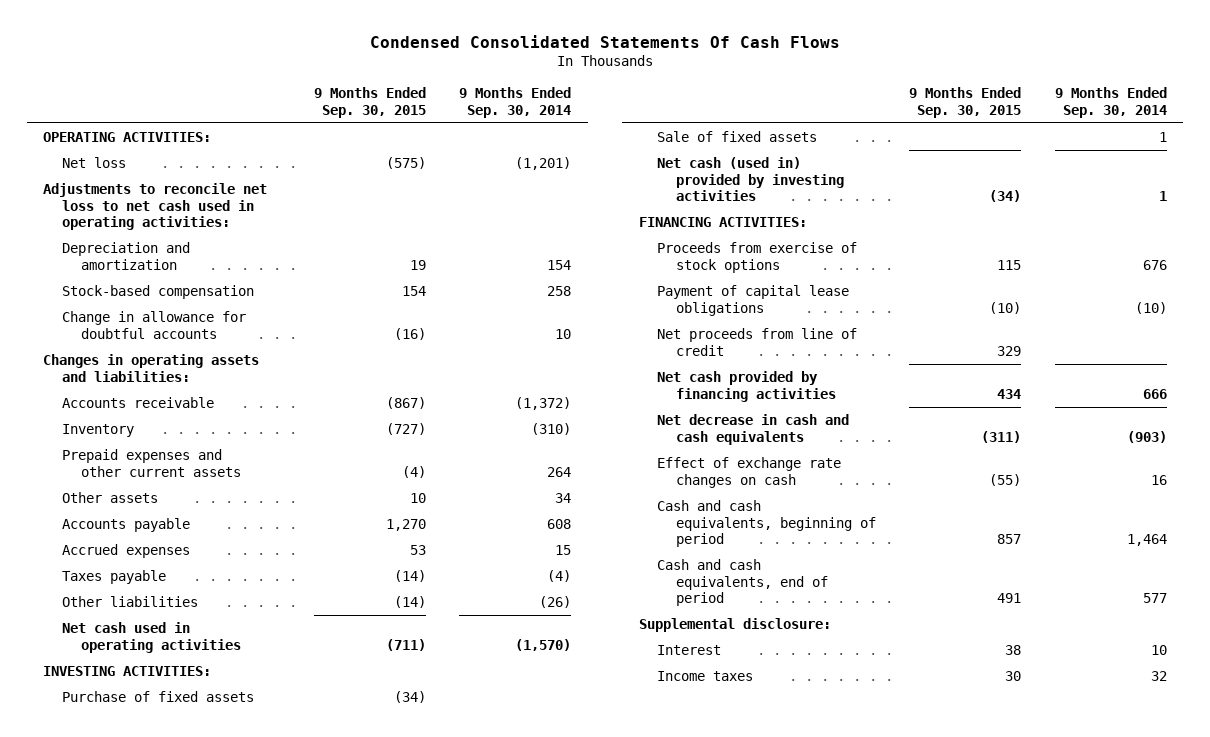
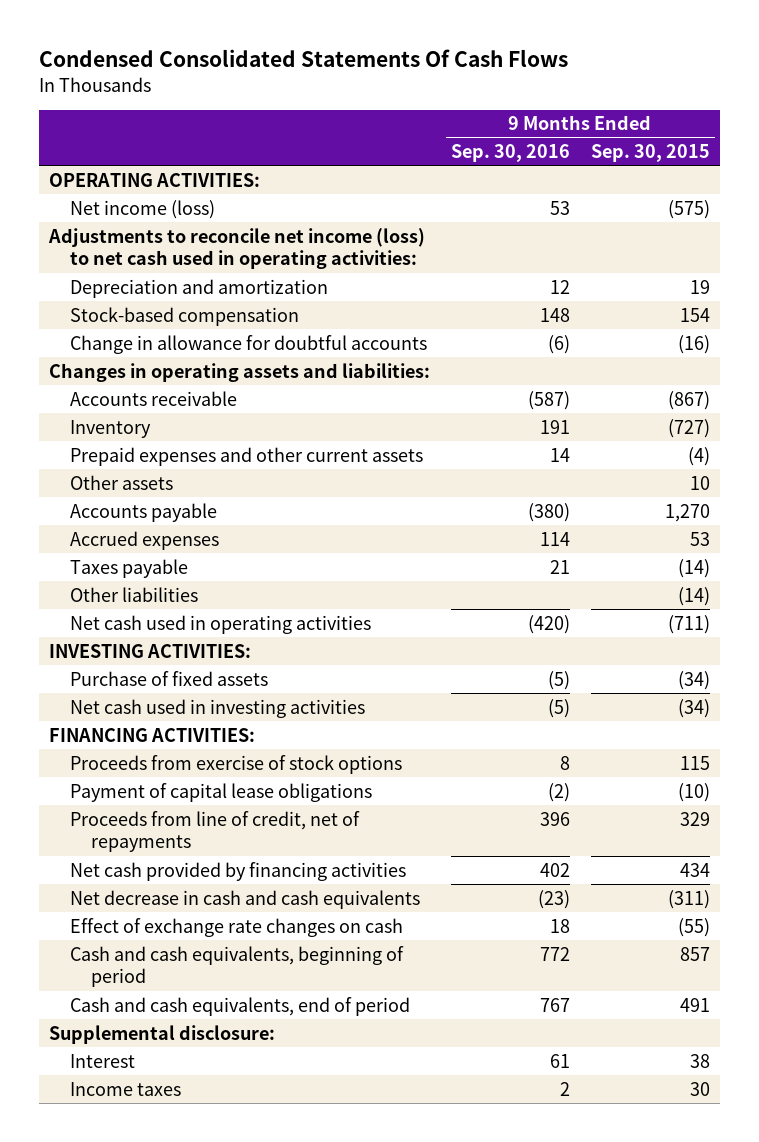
- | 9 Months Ended Sep. 30, 2015 | 9 Months Ended Sep. 30, 2014
+ | 9 Months Ended Sep. 30, 2016 | 9 Months Ended Sep. 30, 2015
- Net loss | (575) | (1,201)
- Adjustments to reconcile net loss to net cash used in operating activities:
+ Net income (loss) | 53 | (575)
+ Adjustments to reconcile net income (loss) to net cash used in operating activities:
- Sale of fixed assets | | 1
- Net cash (used in) provided by investing activities | (34) | 1
+ Net cash used in investing activities | (5) | (34)
- Net proceeds from line of credit | 329 |
+ Proceeds from line of credit, net of repayments | 396 | 329

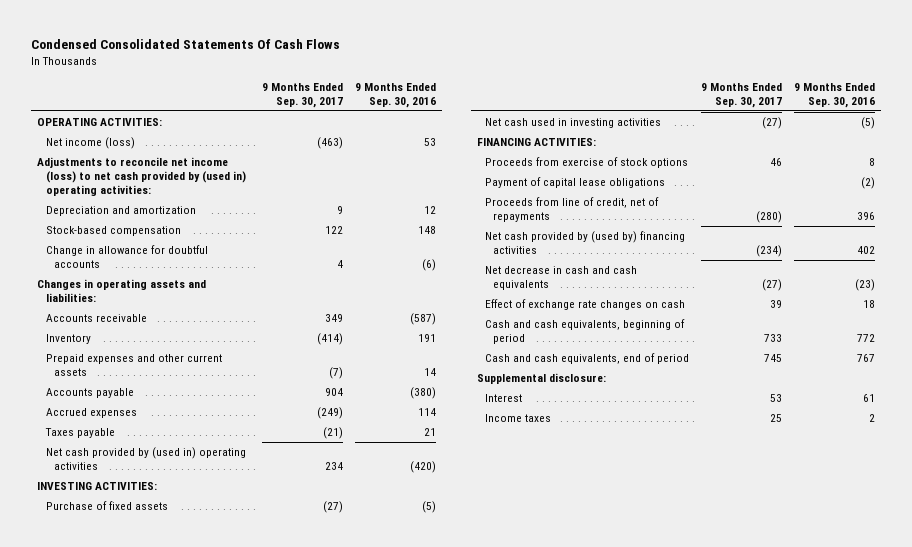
- | 9 Months Ended Sep. 30, 2016 | 9 Months Ended Sep. 30, 2015
+ | 9 Months Ended Sep. 30, 2017 | 9 Months Ended Sep. 30, 2016
- Adjustments to reconcile net income (loss) to net cash used in operating activities:
+ Adjustments to reconcile net income (loss) to net cash provided by (used in) operating activities:
- Other assets | | 10
- Other liabilities | | (14)
- Net cash used in operating activities | (420) | (711)
+ Net cash provided by (used in) operating activities | 234 | (420)
- Net cash provided by financing activities | 402 | 434
+ Net cash provided by (used by) financing activities | (234) | 402

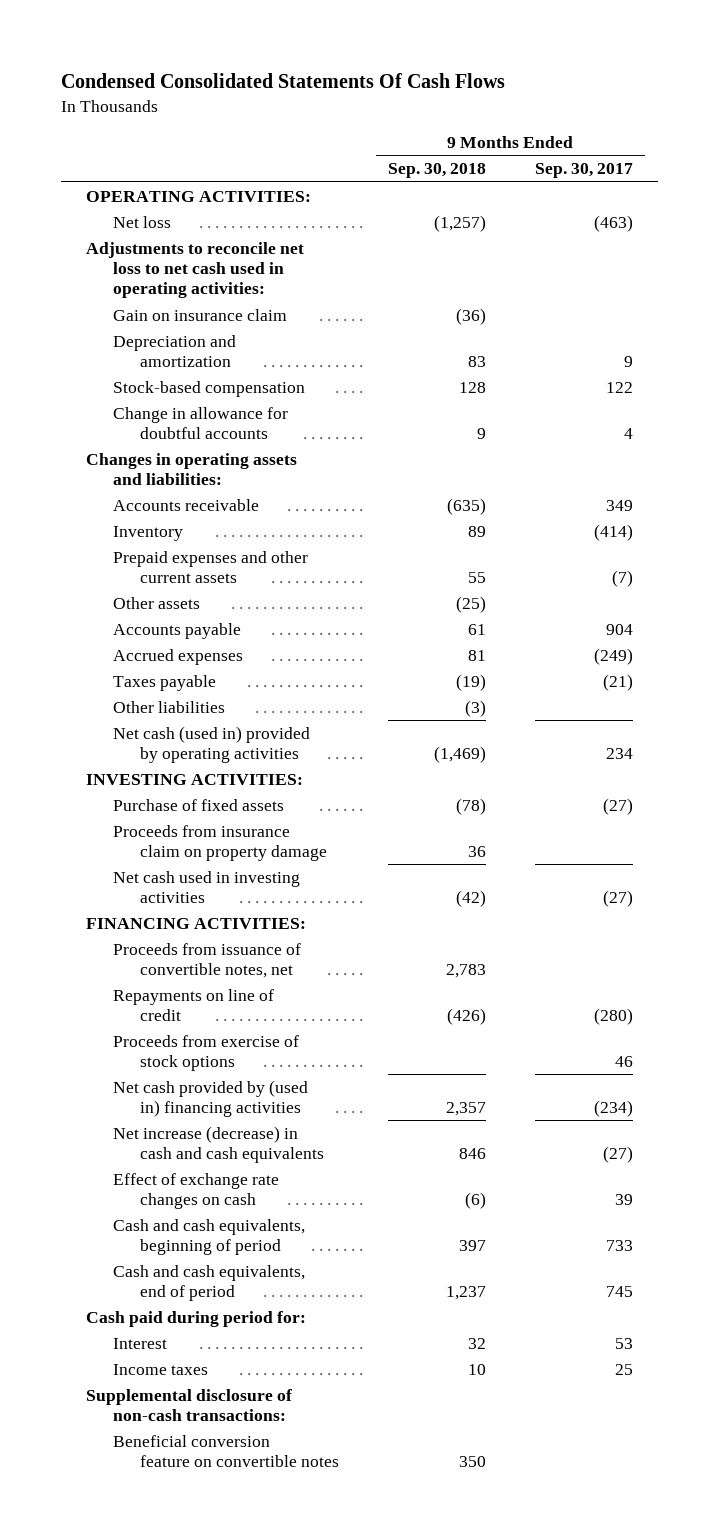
- | 9 Months Ended Sep. 30, 2017 | 9 Months Ended Sep. 30, 2016
+ | 9 Months Ended Sep. 30, 2018 | 9 Months Ended Sep. 30, 2017
- Net income (loss) | (463) | 53
- Adjustments to reconcile net income (loss) to net cash provided by (used in) operating activities:
+ Net loss | (1,257) | (463)
+ Adjustments to reconcile net loss to net cash used in operating activities:
+ Gain on insurance claim | (36) |
+ Other assets | (25) |
- Net cash provided by (used in) operating activities | 234 | (420)
+ Other liabilities | (3) |
+ Net cash (used in) provided by operating activities | (1,469) | 234
+ Proceeds from insurance claim on property damage | 36 |
+ Proceeds from issuance of convertible notes, net | 2,783 |
+ Repayments on line of credit | (426) | (280)
- Payment of capital lease obligations | | (2)
- Proceeds from line of credit, net of repayments | (280) | 396
- Net cash provided by (used by) financing activities | (234) | 402
- Net decrease in cash and cash equivalents | (27) | (23)
+ Net cash provided by (used in) financing activities | 2,357 | (234)
+ Net increase (decrease) in cash and cash equivalents | 846 | (27)
- Supplemental disclosure:
+ Cash paid during period for:
+ Supplemental disclosure of non-cash transactions:
+ Beneficial conversion feature on convertible notes | 350 |

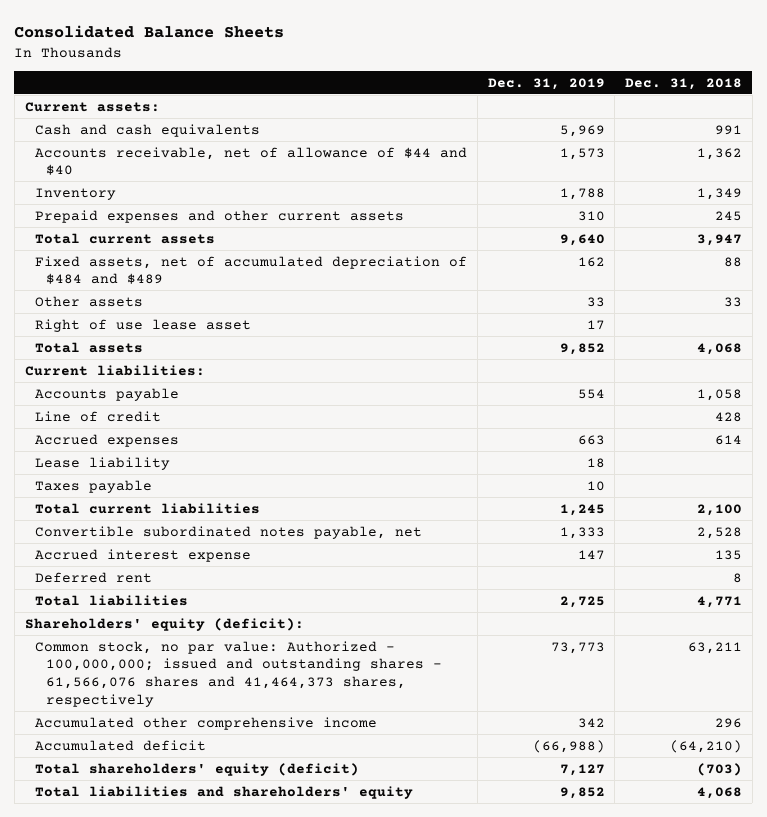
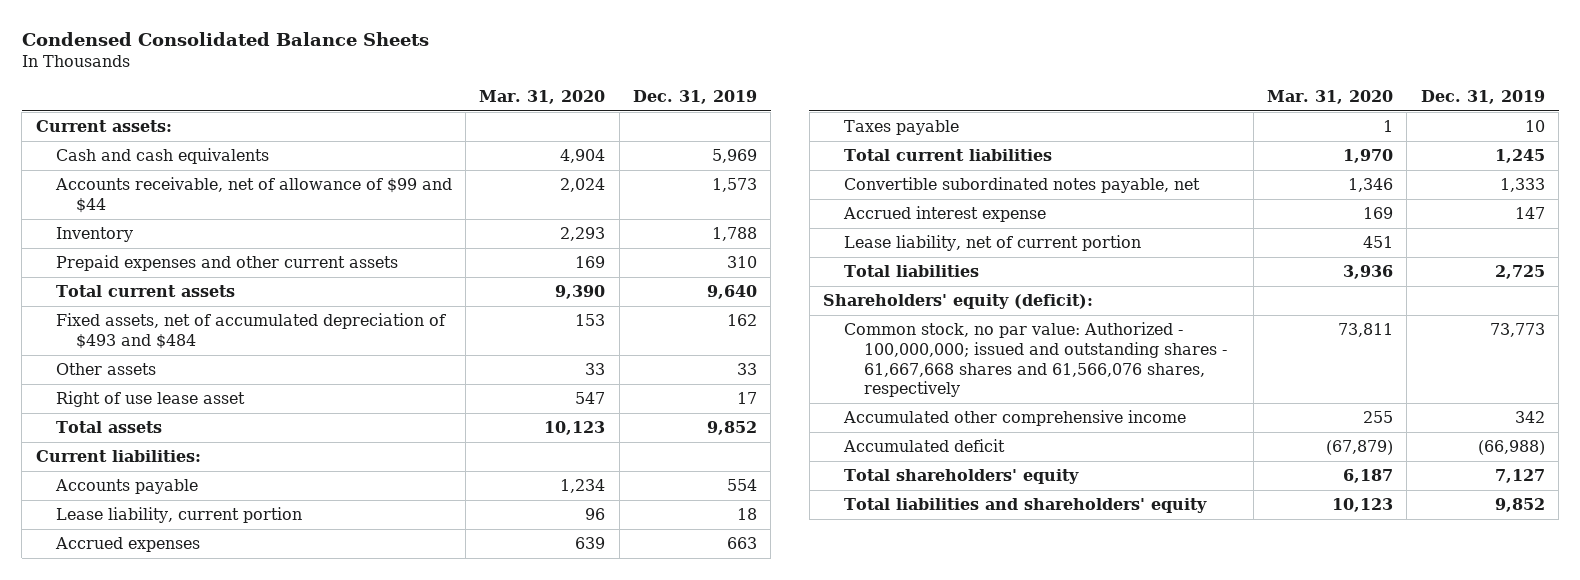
- Consolidated Balance Sheets
+ Condensed Consolidated Balance Sheets
- | Dec. 31, 2019 | Dec. 31, 2018
+ | Mar. 31, 2020 | Dec. 31, 2019
- Accounts receivable, net of allowance of $44 and $40 | 1,573 | 1,362
+ Accounts receivable, net of allowance of $99 and $44 | 2,024 | 1,573
- Fixed assets, net of accumulated depreciation of $484 and $489 | 162 | 88
+ Fixed assets, net of accumulated depreciation of $493 and $484 | 153 | 162
- Line of credit | | 428
+ Lease liability, current portion | 96 | 18
- Lease liability | 18 |
- Deferred rent | | 8
+ Lease liability, net of current portion | 451 |
- Common stock, no par value: Authorized - 100,000,000; issued and outstanding shares - 61,566,076 shares and 41,464,373 shares, respectively | 73,773 | 63,211
+ Common stock, no par value: Authorized - 100,000,000; issued and outstanding shares - 61,667,668 shares and 61,566,076 shares, respectively | 73,811 | 73,773
- Total shareholders' equity (deficit) | 7,127 | (703)
+ Total shareholders' equity | 6,187 | 7,127

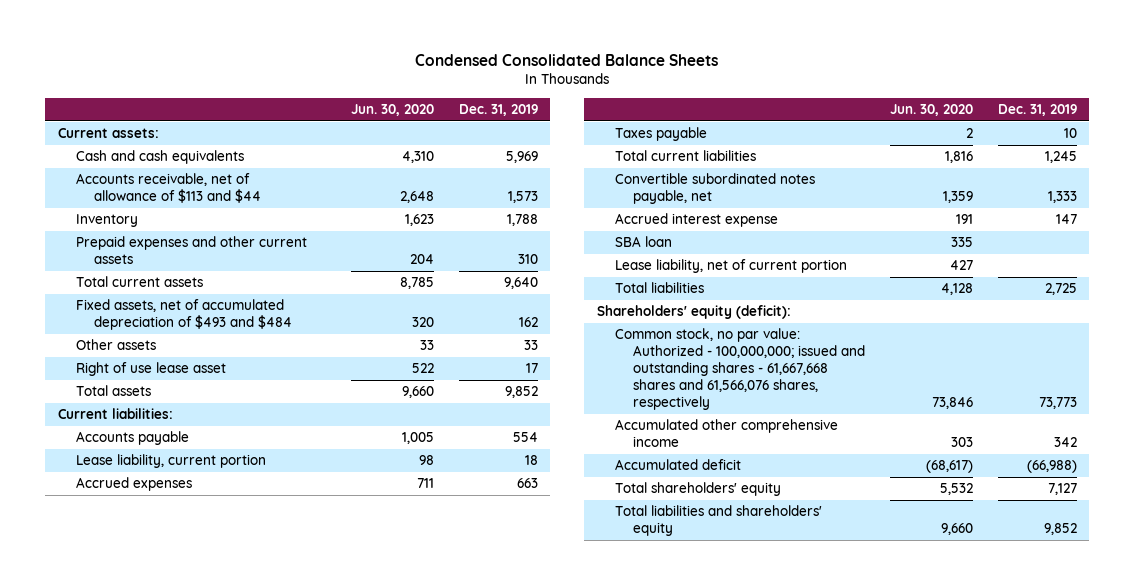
- | Mar. 31, 2020 | Dec. 31, 2019
+ | Jun. 30, 2020 | Dec. 31, 2019
- Accounts receivable, net of allowance of $99 and $44 | 2,024 | 1,573
+ Accounts receivable, net of allowance of $113 and $44 | 2,648 | 1,573
+ SBA loan | 335 |

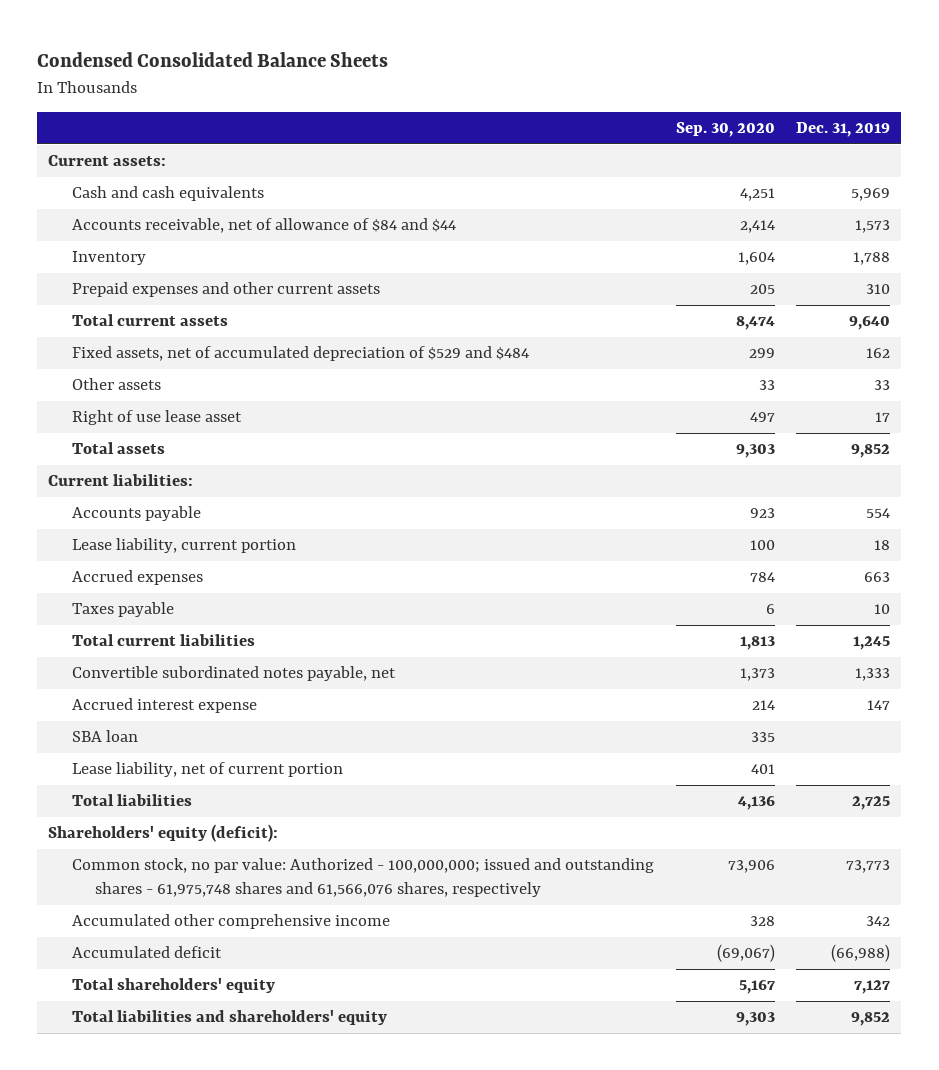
- | Jun. 30, 2020 | Dec. 31, 2019
+ | Sep. 30, 2020 | Dec. 31, 2019
- Accounts receivable, net of allowance of $113 and $44 | 2,648 | 1,573
+ Accounts receivable, net of allowance of $84 and $44 | 2,414 | 1,573
- Fixed assets, net of accumulated depreciation of $493 and $484 | 320 | 162
+ Fixed assets, net of accumulated depreciation of $529 and $484 | 299 | 162
- Common stock, no par value: Authorized - 100,000,000; issued and outstanding shares - 61,667,668 shares and 61,566,076 shares, respectively | 73,846 | 73,773
+ Common stock, no par value: Authorized - 100,000,000; issued and outstanding shares - 61,975,748 shares and 61,566,076 shares, respectively | 73,906 | 73,773

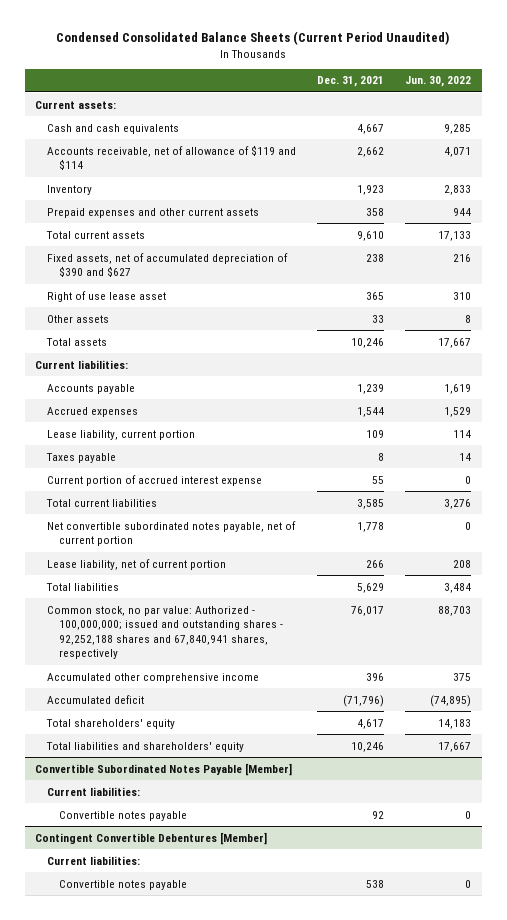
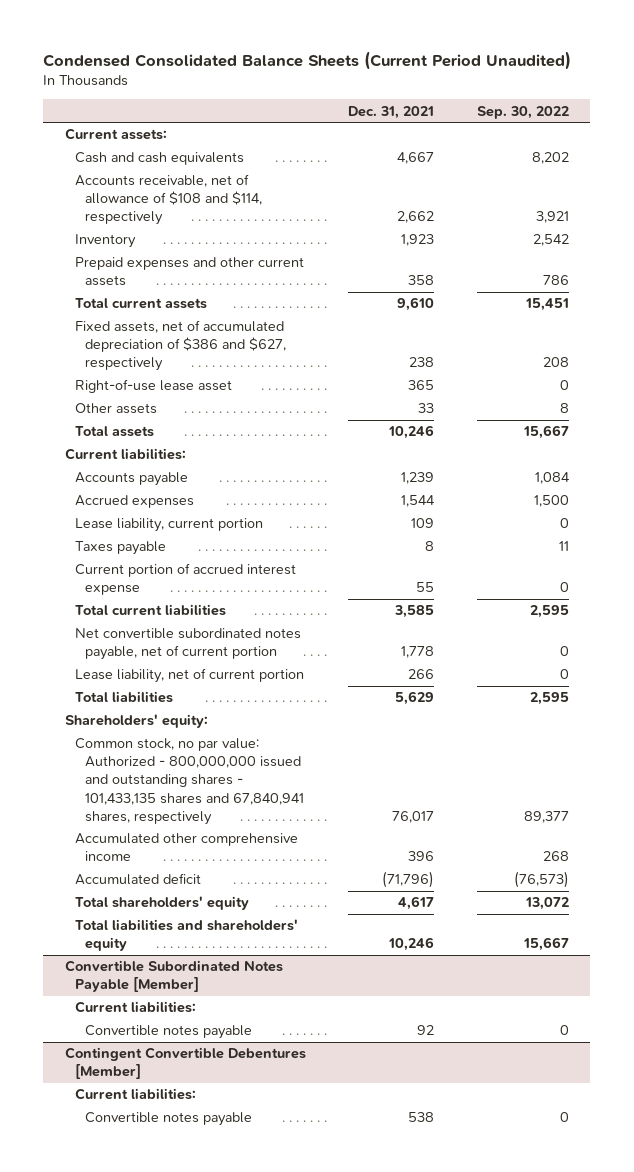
- | Dec. 31, 2021 | Jun. 30, 2022
+ | Dec. 31, 2021 | Sep. 30, 2022
- Accounts receivable, net of allowance of $119 and $114 | 2,662 | 4,071
+ Accounts receivable, net of allowance of $108 and $114, respectively | 2,662 | 3,921
- Fixed assets, net of accumulated depreciation of $390 and $627 | 238 | 216
- Right of use lease asset | 365 | 310
+ Fixed assets, net of accumulated depreciation of $386 and $627, respectively | 238 | 208
+ Right-of-use lease asset | 365 | 0
- Common stock, no par value: Authorized - 100,000,000; issued and outstanding shares - 92,252,188 shares and 67,840,941 shares, respectively | 76,017 | 88,703
+ Shareholders' equity:
+ Common stock, no par value: Authorized - 800,000,000 issued and outstanding shares - 101,433,135 shares and 67,840,941 shares, respectively | 76,017 | 89,377

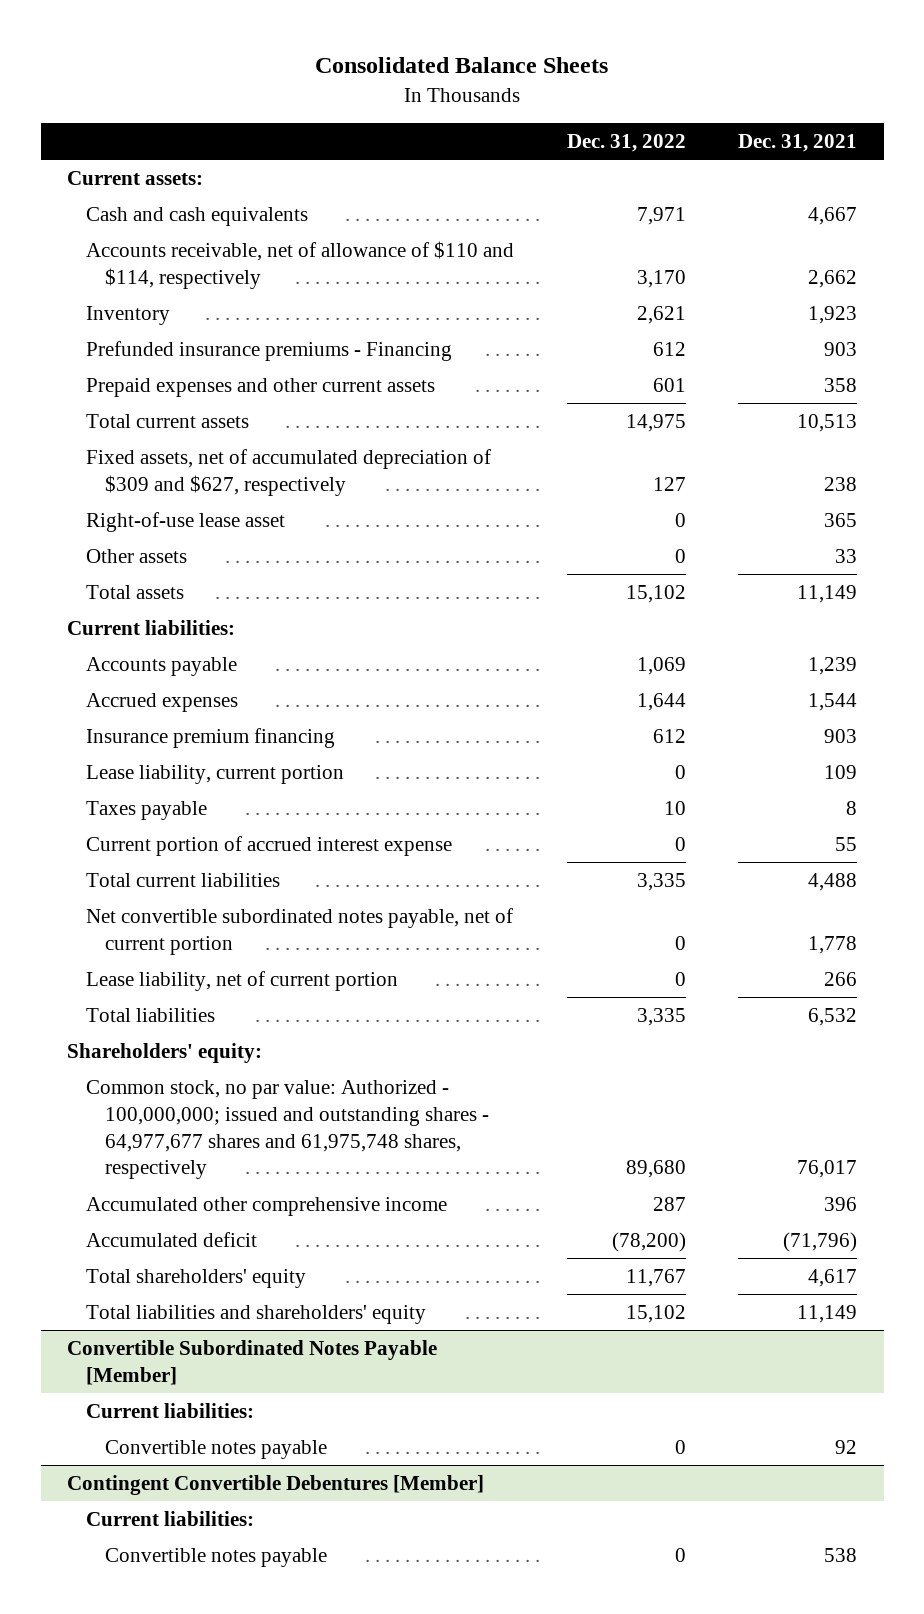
- Condensed Consolidated Balance Sheets (Current Period Unaudited)
+ Consolidated Balance Sheets
- | Dec. 31, 2021 | Sep. 30, 2022
+ | Dec. 31, 2022 | Dec. 31, 2021
- Accounts receivable, net of allowance of $108 and $114, respectively | 2,662 | 3,921
+ Accounts receivable, net of allowance of $110 and $114, respectively | 3,170 | 2,662
+ Prefunded insurance premiums - Financing | 612 | 903
- Total current assets | 9,610 | 15,451
- Fixed assets, net of accumulated depreciation of $386 and $627, respectively | 238 | 208
+ Total current assets | 14,975 | 10,513
+ Fixed assets, net of accumulated depreciation of $309 and $627, respectively | 127 | 238
- Total assets | 10,246 | 15,667
+ Total assets | 15,102 | 11,149
+ Insurance premium financing | 612 | 903
- Total current liabilities | 3,585 | 2,595
+ Total current liabilities | 3,335 | 4,488
- Total liabilities | 5,629 | 2,595
+ Total liabilities | 3,335 | 6,532
- Common stock, no par value: Authorized - 800,000,000 issued and outstanding shares - 101,433,135 shares and 67,840,941 shares, respectively | 76,017 | 89,377
+ Common stock, no par value: Authorized - 100,000,000; issued and outstanding shares - 64,977,677 shares and 61,975,748 shares, respectively | 89,680 | 76,017
- Total liabilities and shareholders' equity | 10,246 | 15,667
+ Total liabilities and shareholders' equity | 15,102 | 11,149

